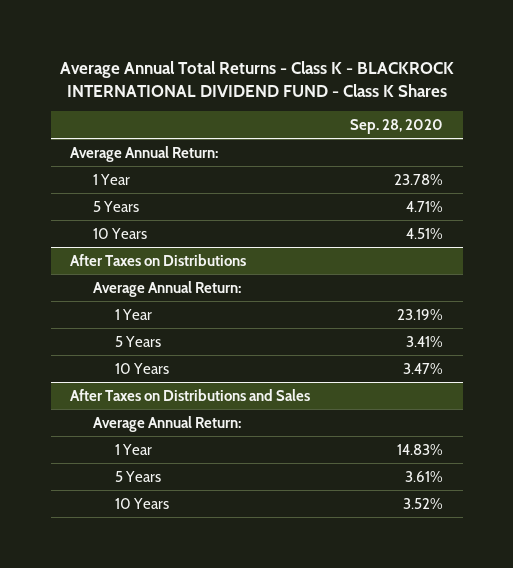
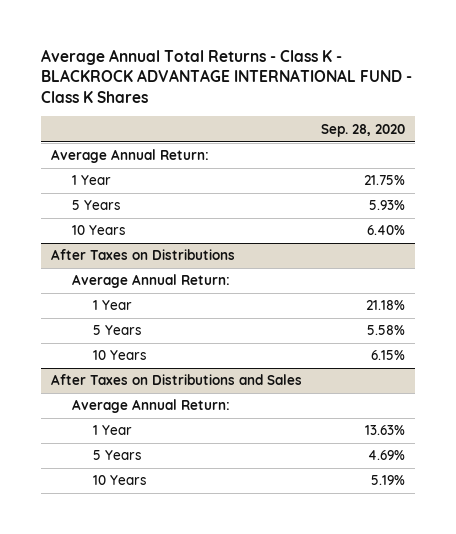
- Average Annual Total Returns - Class K - BLACKROCK INTERNATIONAL DIVIDEND FUND - Class K Shares
+ Average Annual Total Returns - Class K - BLACKROCK ADVANTAGE INTERNATIONAL FUND - Class K Shares
- 1 Year | 23.78%
- 5 Years | 4.71%
- 10 Years | 4.51%
+ 1 Year | 21.75%
+ 5 Years | 5.93%
+ 10 Years | 6.40%
@ After Taxes on Distributions
- 1 Year | 23.19%
- 5 Years | 3.41%
- 10 Years | 3.47%
+ 1 Year | 21.18%
+ 5 Years | 5.58%
+ 10 Years | 6.15%
@ After Taxes on Distributions and Sales
- 1 Year | 14.83%
- 5 Years | 3.61%
- 10 Years | 3.52%
+ 1 Year | 13.63%
+ 5 Years | 4.69%
+ 10 Years | 5.19%

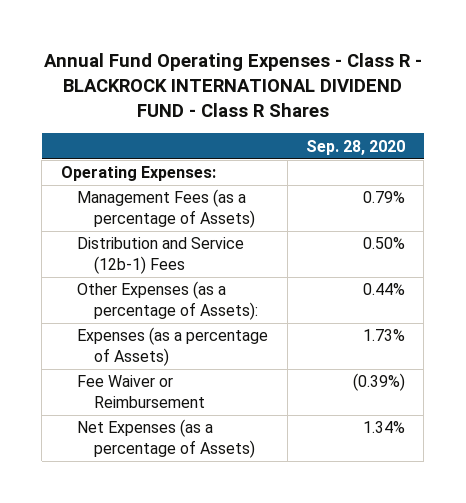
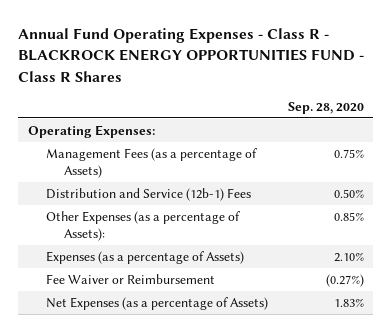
- Annual Fund Operating Expenses - Class R - BLACKROCK INTERNATIONAL DIVIDEND FUND - Class R Shares
+ Annual Fund Operating Expenses - Class R - BLACKROCK ENERGY OPPORTUNITIES FUND - Class R Shares
- Management Fees (as a percentage of Assets) | 0.79%
+ Management Fees (as a percentage of Assets) | 0.75%
- Other Expenses (as a percentage of Assets): | 0.44%
- Expenses (as a percentage of Assets) | 1.73%
- Fee Waiver or Reimbursement | (0.39%)
- Net Expenses (as a percentage of Assets) | 1.34%
+ Other Expenses (as a percentage of Assets): | 0.85%
+ Expenses (as a percentage of Assets) | 2.10%
+ Fee Waiver or Reimbursement | (0.27%)
+ Net Expenses (as a percentage of Assets) | 1.83%

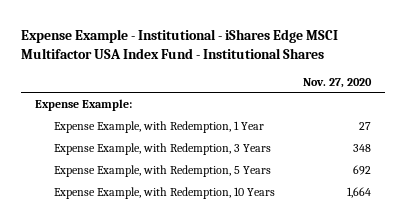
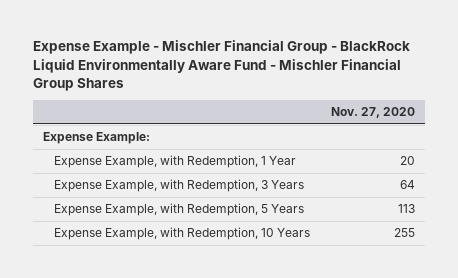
- Expense Example - Institutional - iShares Edge MSCI Multifactor USA Index Fund - Institutional Shares
+ Expense Example - Mischler Financial Group - BlackRock Liquid Environmentally Aware Fund - Mischler Financial Group Shares
- Expense Example, with Redemption, 1 Year | 27
- Expense Example, with Redemption, 3 Years | 348
- Expense Example, with Redemption, 5 Years | 692
- Expense Example, with Redemption, 10 Years | 1,664
+ Expense Example, with Redemption, 1 Year | 20
+ Expense Example, with Redemption, 3 Years | 64
+ Expense Example, with Redemption, 5 Years | 113
+ Expense Example, with Redemption, 10 Years | 255

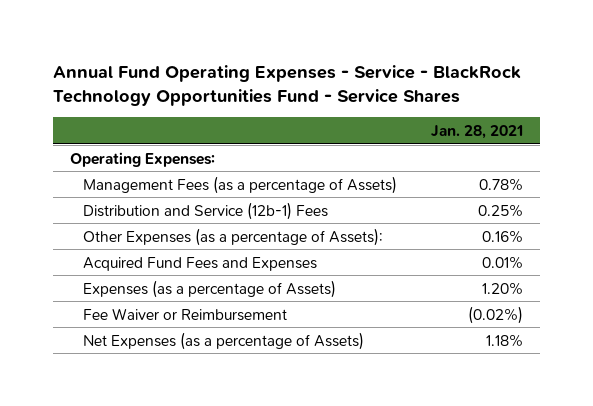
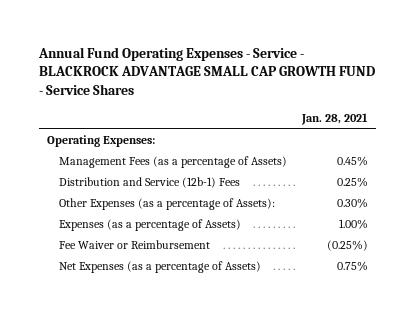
- Annual Fund Operating Expenses - Service - BlackRock Technology Opportunities Fund - Service Shares
+ Annual Fund Operating Expenses - Service - BLACKROCK ADVANTAGE SMALL CAP GROWTH FUND - Service Shares
- Management Fees (as a percentage of Assets) | 0.78%
+ Management Fees (as a percentage of Assets) | 0.45%
- Other Expenses (as a percentage of Assets): | 0.16%
- Acquired Fund Fees and Expenses | 0.01%
- Expenses (as a percentage of Assets) | 1.20%
- Fee Waiver or Reimbursement | (0.02%)
- Net Expenses (as a percentage of Assets) | 1.18%
+ Other Expenses (as a percentage of Assets): | 0.30%
+ Expenses (as a percentage of Assets) | 1.00%
+ Fee Waiver or Reimbursement | (0.25%)
+ Net Expenses (as a percentage of Assets) | 0.75%

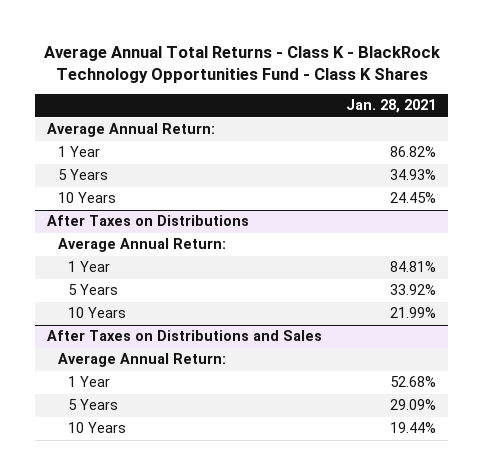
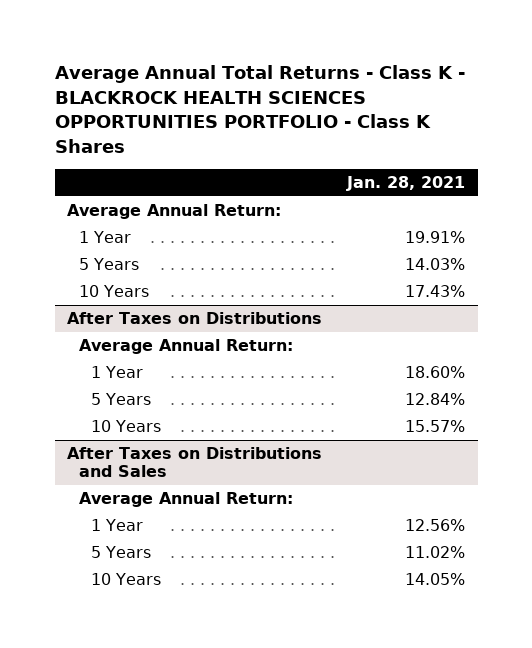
- Average Annual Total Returns - Class K - BlackRock Technology Opportunities Fund - Class K Shares
+ Average Annual Total Returns - Class K - BLACKROCK HEALTH SCIENCES OPPORTUNITIES PORTFOLIO - Class K Shares
- 1 Year | 86.82%
- 5 Years | 34.93%
- 10 Years | 24.45%
+ 1 Year | 19.91%
+ 5 Years | 14.03%
+ 10 Years | 17.43%
@ After Taxes on Distributions
- 1 Year | 84.81%
- 5 Years | 33.92%
- 10 Years | 21.99%
+ 1 Year | 18.60%
+ 5 Years | 12.84%
+ 10 Years | 15.57%
@ After Taxes on Distributions and Sales
- 1 Year | 52.68%
- 5 Years | 29.09%
- 10 Years | 19.44%
+ 1 Year | 12.56%
+ 5 Years | 11.02%
+ 10 Years | 14.05%

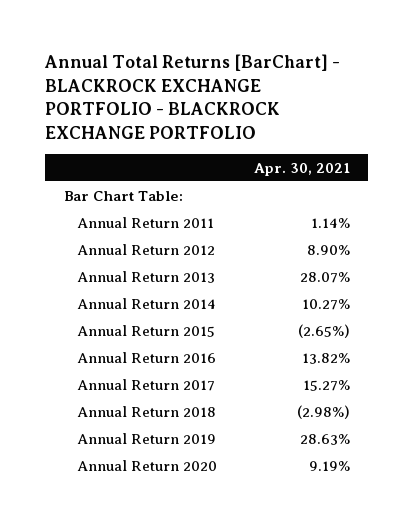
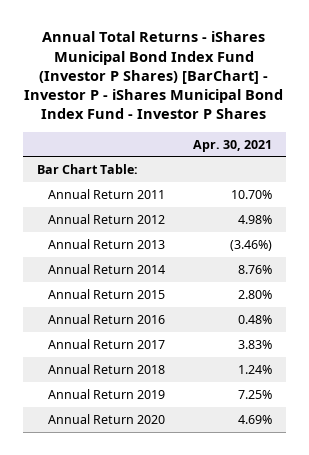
- Annual Total Returns [BarChart] - BLACKROCK EXCHANGE PORTFOLIO - BLACKROCK EXCHANGE PORTFOLIO
+ Annual Total Returns - iShares Municipal Bond Index Fund (Investor P Shares) [BarChart] - Investor P - iShares Municipal Bond Index Fund - Investor P Shares
- Annual Return 2011 | 1.14%
- Annual Return 2012 | 8.90%
- Annual Return 2013 | 28.07%
- Annual Return 2014 | 10.27%
- Annual Return 2015 | (2.65%)
- Annual Return 2016 | 13.82%
- Annual Return 2017 | 15.27%
- Annual Return 2018 | (2.98%)
- Annual Return 2019 | 28.63%
- Annual Return 2020 | 9.19%
+ Annual Return 2011 | 10.70%
+ Annual Return 2012 | 4.98%
+ Annual Return 2013 | (3.46%)
+ Annual Return 2014 | 8.76%
+ Annual Return 2015 | 2.80%
+ Annual Return 2016 | 0.48%
+ Annual Return 2017 | 3.83%
+ Annual Return 2018 | 1.24%
+ Annual Return 2019 | 7.25%
+ Annual Return 2020 | 4.69%

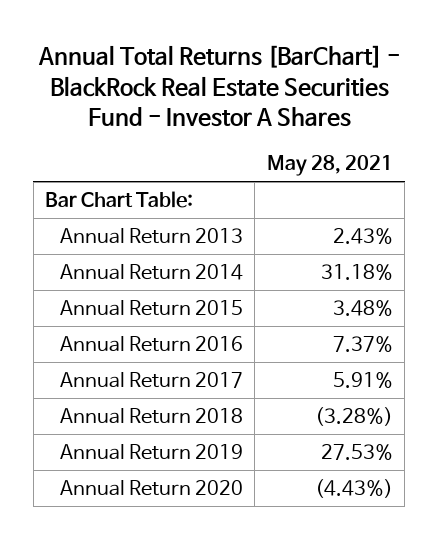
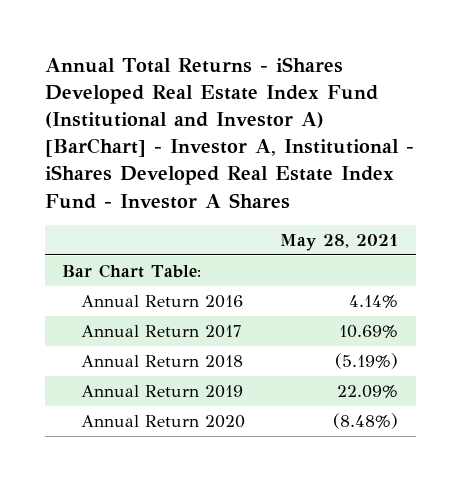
- Annual Total Returns [BarChart] - BlackRock Real Estate Securities Fund - Investor A Shares
+ Annual Total Returns - iShares Developed Real Estate Index Fund (Institutional and Investor A) [BarChart] - Investor A, Institutional - iShares Developed Real Estate Index Fund - Investor A Shares
- Annual Return 2013 | 2.43%
- Annual Return 2014 | 31.18%
- Annual Return 2015 | 3.48%
- Annual Return 2016 | 7.37%
- Annual Return 2017 | 5.91%
- Annual Return 2018 | (3.28%)
- Annual Return 2019 | 27.53%
- Annual Return 2020 | (4.43%)
+ Annual Return 2016 | 4.14%
+ Annual Return 2017 | 10.69%
+ Annual Return 2018 | (5.19%)
+ Annual Return 2019 | 22.09%
+ Annual Return 2020 | (8.48%)

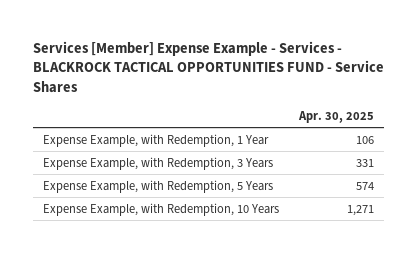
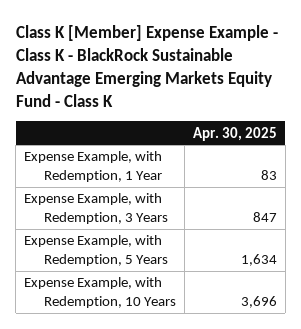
- Services [Member] Expense Example - Services - BLACKROCK TACTICAL OPPORTUNITIES FUND - Service Shares
+ Class K [Member] Expense Example - Class K - BlackRock Sustainable Advantage Emerging Markets Equity Fund - Class K
- Expense Example, with Redemption, 1 Year | 106
- Expense Example, with Redemption, 3 Years | 331
- Expense Example, with Redemption, 5 Years | 574
- Expense Example, with Redemption, 10 Years | 1,271
+ Expense Example, with Redemption, 1 Year | 83
+ Expense Example, with Redemption, 3 Years | 847
+ Expense Example, with Redemption, 5 Years | 1,634
+ Expense Example, with Redemption, 10 Years | 3,696

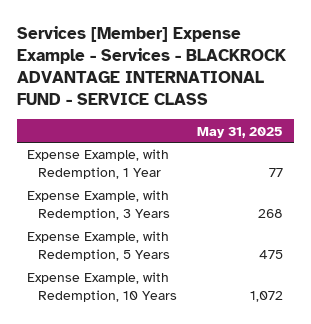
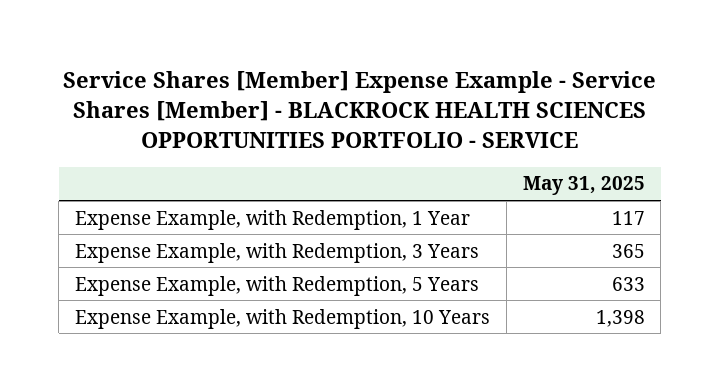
- Services [Member] Expense Example - Services - BLACKROCK ADVANTAGE INTERNATIONAL FUND - SERVICE CLASS
+ Service Shares [Member] Expense Example - Service Shares [Member] - BLACKROCK HEALTH SCIENCES OPPORTUNITIES PORTFOLIO - SERVICE
- Expense Example, with Redemption, 1 Year | 77
- Expense Example, with Redemption, 3 Years | 268
- Expense Example, with Redemption, 5 Years | 475
- Expense Example, with Redemption, 10 Years | 1,072
+ Expense Example, with Redemption, 1 Year | 117
+ Expense Example, with Redemption, 3 Years | 365
+ Expense Example, with Redemption, 5 Years | 633
+ Expense Example, with Redemption, 10 Years | 1,398

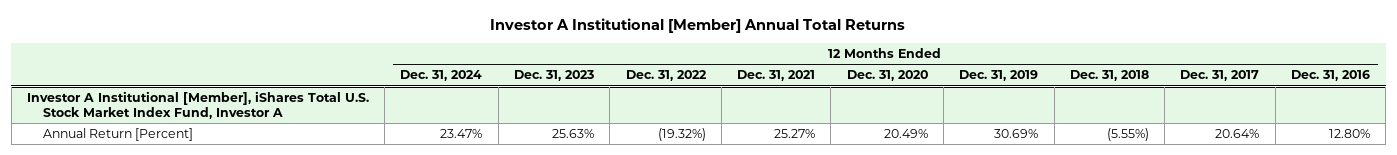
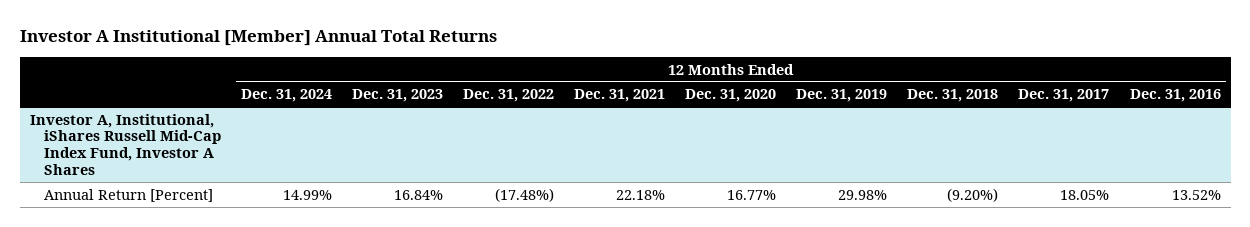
- Investor A Institutional [Member], iShares Total U.S. Stock Market Index Fund, Investor A
- Annual Return [Percent] | 23.47% | 25.63% | (19.32%) | 25.27% | 20.49% | 30.69% | (5.55%) | 20.64% | 12.80%
+ Investor A, Institutional, iShares Russell Mid-Cap Index Fund, Investor A Shares
+ Annual Return [Percent] | 14.99% | 16.84% | (17.48%) | 22.18% | 16.77% | 29.98% | (9.20%) | 18.05% | 13.52%

